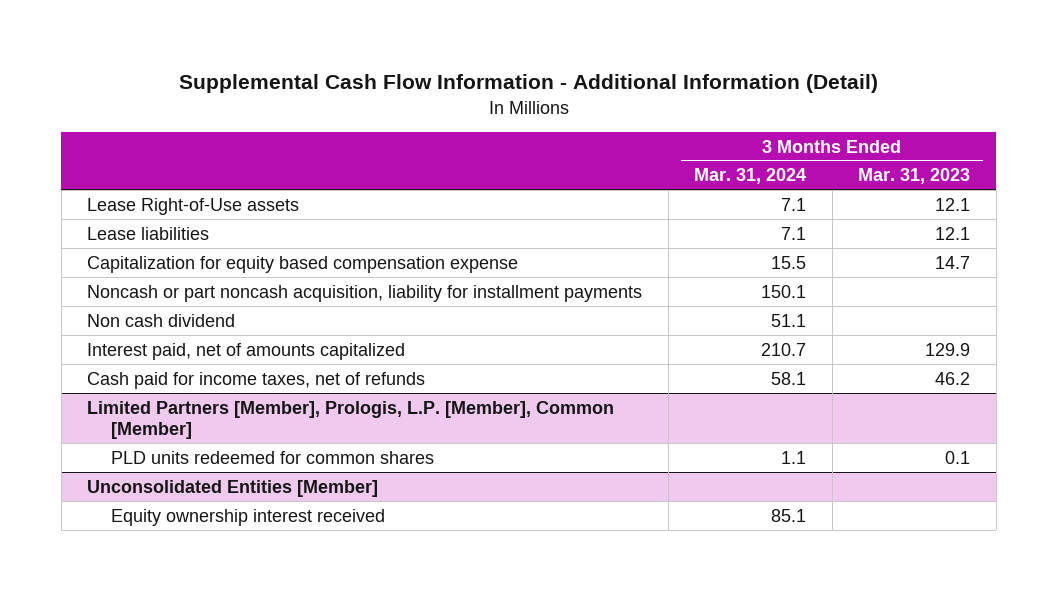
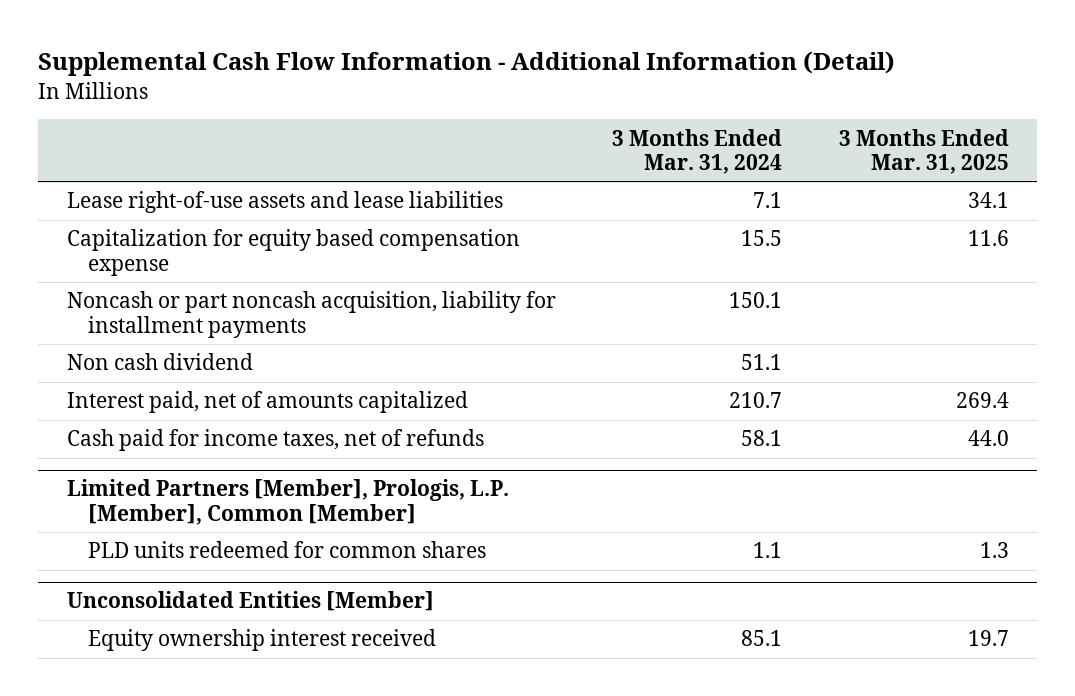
- | 3 Months Ended Mar. 31, 2024 | 3 Months Ended Mar. 31, 2023
+ | 3 Months Ended Mar. 31, 2024 | 3 Months Ended Mar. 31, 2025
- Lease Right-of-Use assets | 7.1 | 12.1
- Lease liabilities | 7.1 | 12.1
+ Lease right-of-use assets and lease liabilities | 7.1 | 34.1

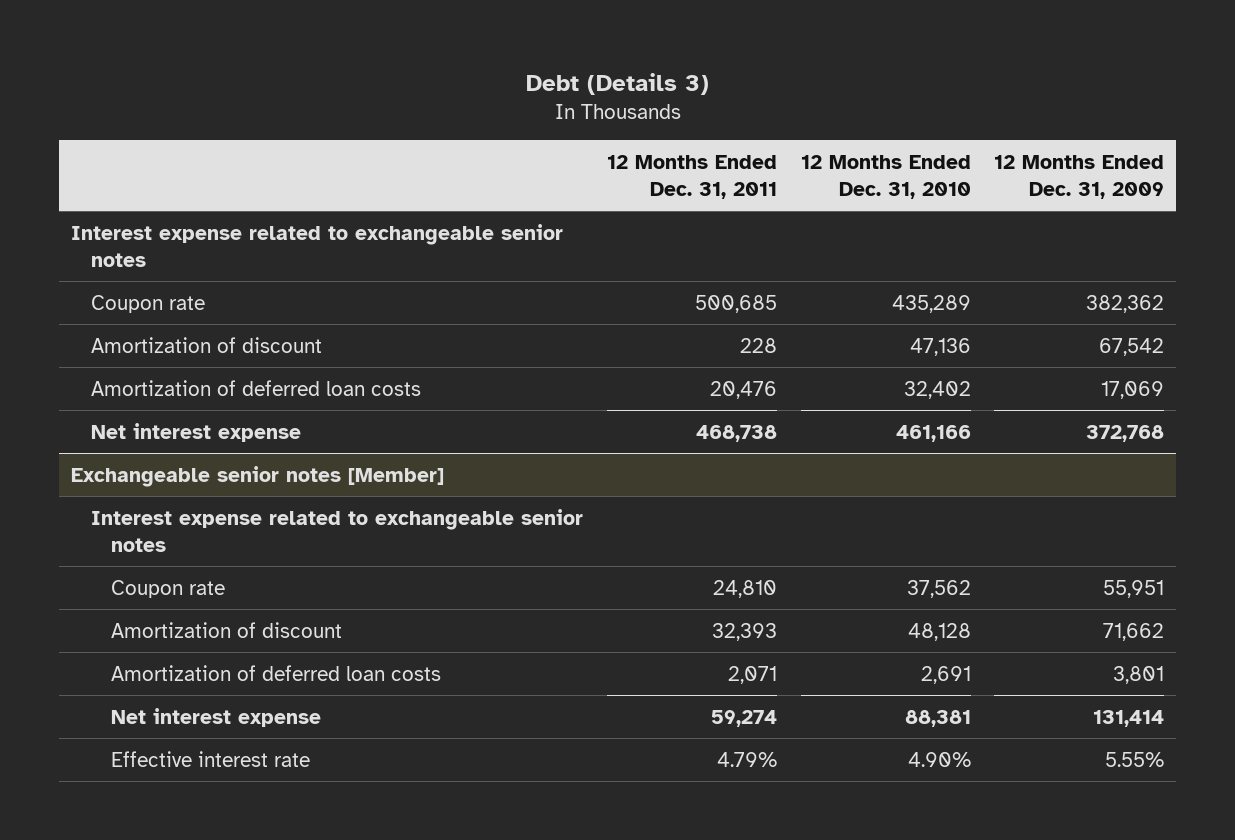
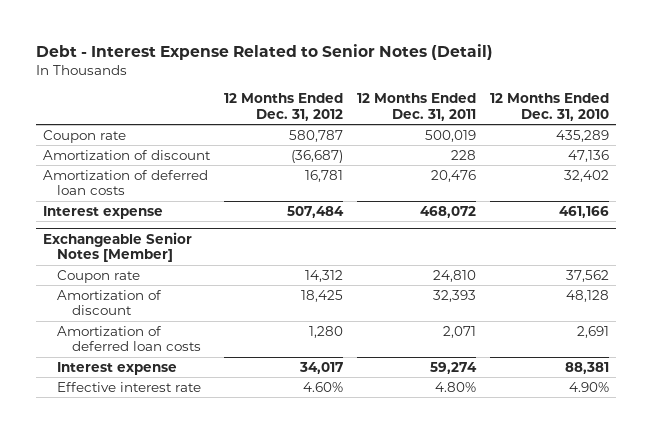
- Debt (Details 3)
+ Debt - Interest Expense Related to Senior Notes (Detail)
- | 12 Months Ended Dec. 31, 2011 | 12 Months Ended Dec. 31, 2010 | 12 Months Ended Dec. 31, 2009
+ | 12 Months Ended Dec. 31, 2012 | 12 Months Ended Dec. 31, 2011 | 12 Months Ended Dec. 31, 2010
- Interest expense related to exchangeable senior notes
- Coupon rate | 500,685 | 435,289 | 382,362
+ Coupon rate | 580,787 | 500,019 | 435,289
- Net interest expense | 468,738 | 461,166 | 372,768
- Exchangeable senior notes [Member]
- Interest expense related to exchangeable senior notes
+ Interest expense | 507,484 | 468,072 | 461,166
+ Exchangeable Senior Notes [Member]
- Net interest expense | 59,274 | 88,381 | 131,414
- Effective interest rate | 4.79% | 4.90% | 5.55%
+ Interest expense | 34,017 | 59,274 | 88,381
+ Effective interest rate | 4.60% | 4.80% | 4.90%

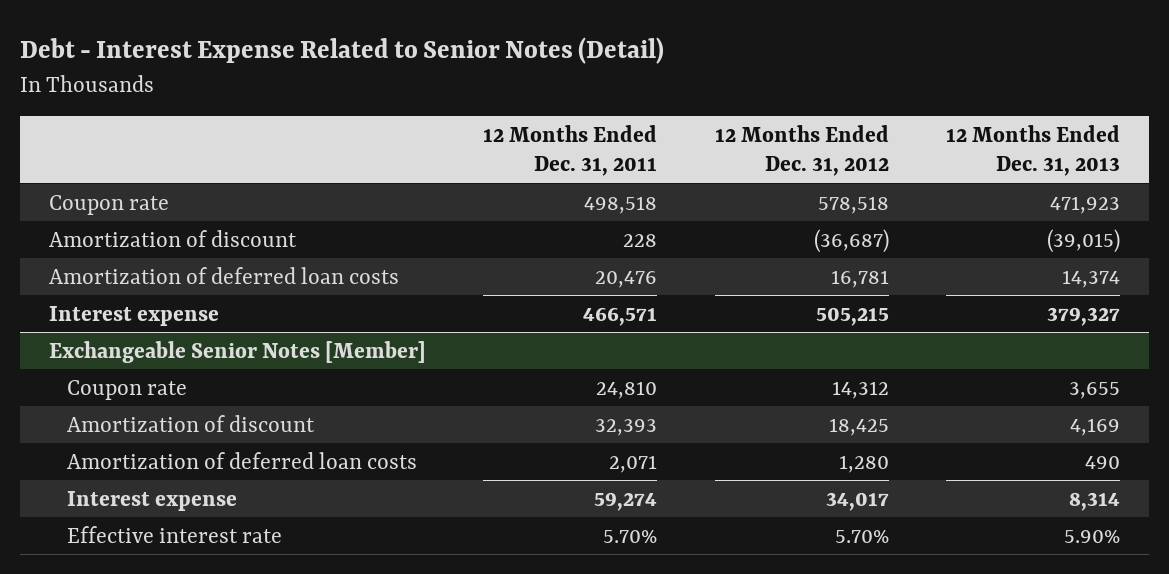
- | 12 Months Ended Dec. 31, 2012 | 12 Months Ended Dec. 31, 2011 | 12 Months Ended Dec. 31, 2010
+ | 12 Months Ended Dec. 31, 2011 | 12 Months Ended Dec. 31, 2012 | 12 Months Ended Dec. 31, 2013
- Coupon rate | 580,787 | 500,019 | 435,289
+ Coupon rate | 498,518 | 578,518 | 471,923
- Interest expense | 507,484 | 468,072 | 461,166
+ Interest expense | 466,571 | 505,215 | 379,327
@ Exchangeable Senior Notes [Member]
- Effective interest rate | 4.60% | 4.80% | 4.90%
+ Effective interest rate | 5.70% | 5.70% | 5.90%

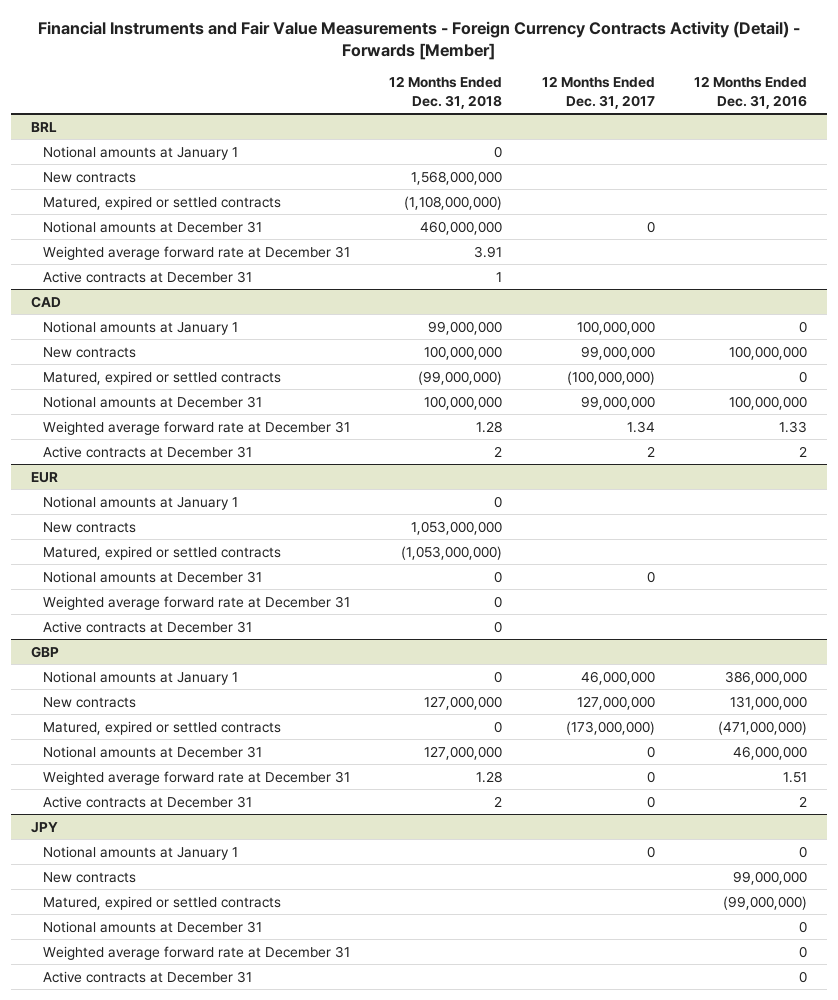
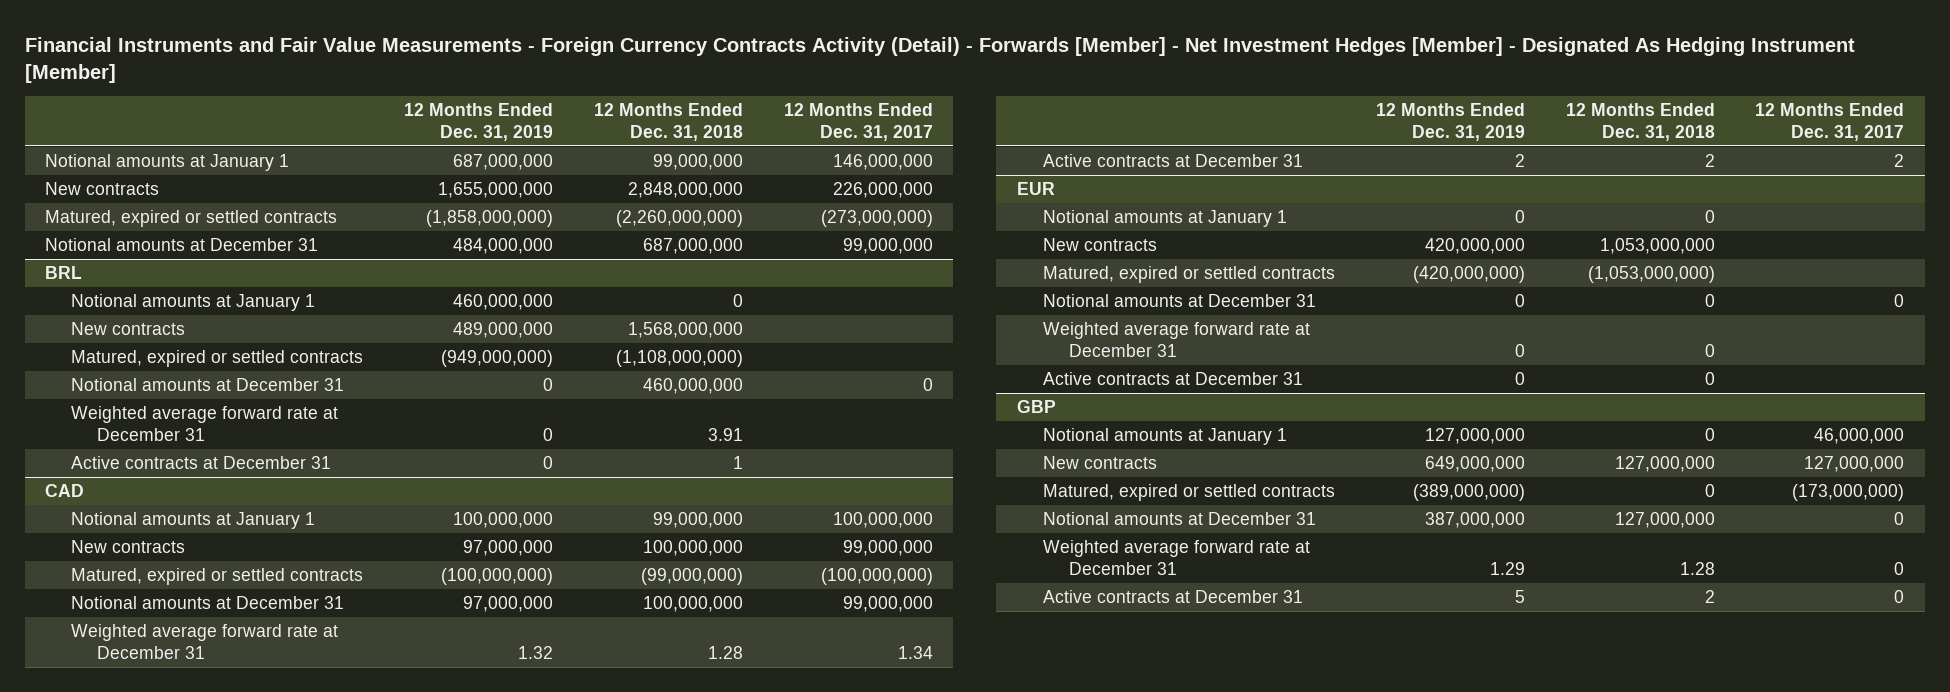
- Financial Instruments and Fair Value Measurements - Foreign Currency Contracts Activity (Detail) - Forwards [Member]
+ Financial Instruments and Fair Value Measurements - Foreign Currency Contracts Activity (Detail) - Forwards [Member] - Net Investment Hedges [Member] - Designated As Hedging Instrument [Member]
- | 12 Months Ended Dec. 31, 2018 | 12 Months Ended Dec. 31, 2017 | 12 Months Ended Dec. 31, 2016
+ | 12 Months Ended Dec. 31, 2019 | 12 Months Ended Dec. 31, 2018 | 12 Months Ended Dec. 31, 2017
+ Notional amounts at January 1 | 687,000,000 | 99,000,000 | 146,000,000
+ New contracts | 1,655,000,000 | 2,848,000,000 | 226,000,000
+ Matured, expired or settled contracts | (1,858,000,000) | (2,260,000,000) | (273,000,000)
+ Notional amounts at December 31 | 484,000,000 | 687,000,000 | 99,000,000
- JPY
- Notional amounts at January 1 | | 0 | 0
- New contracts | | | 99,000,000
- Matured, expired or settled contracts | | | (99,000,000)
- Notional amounts at December 31 | | | 0
- Weighted average forward rate at December 31 | | | 0
- Active contracts at December 31 | | | 0

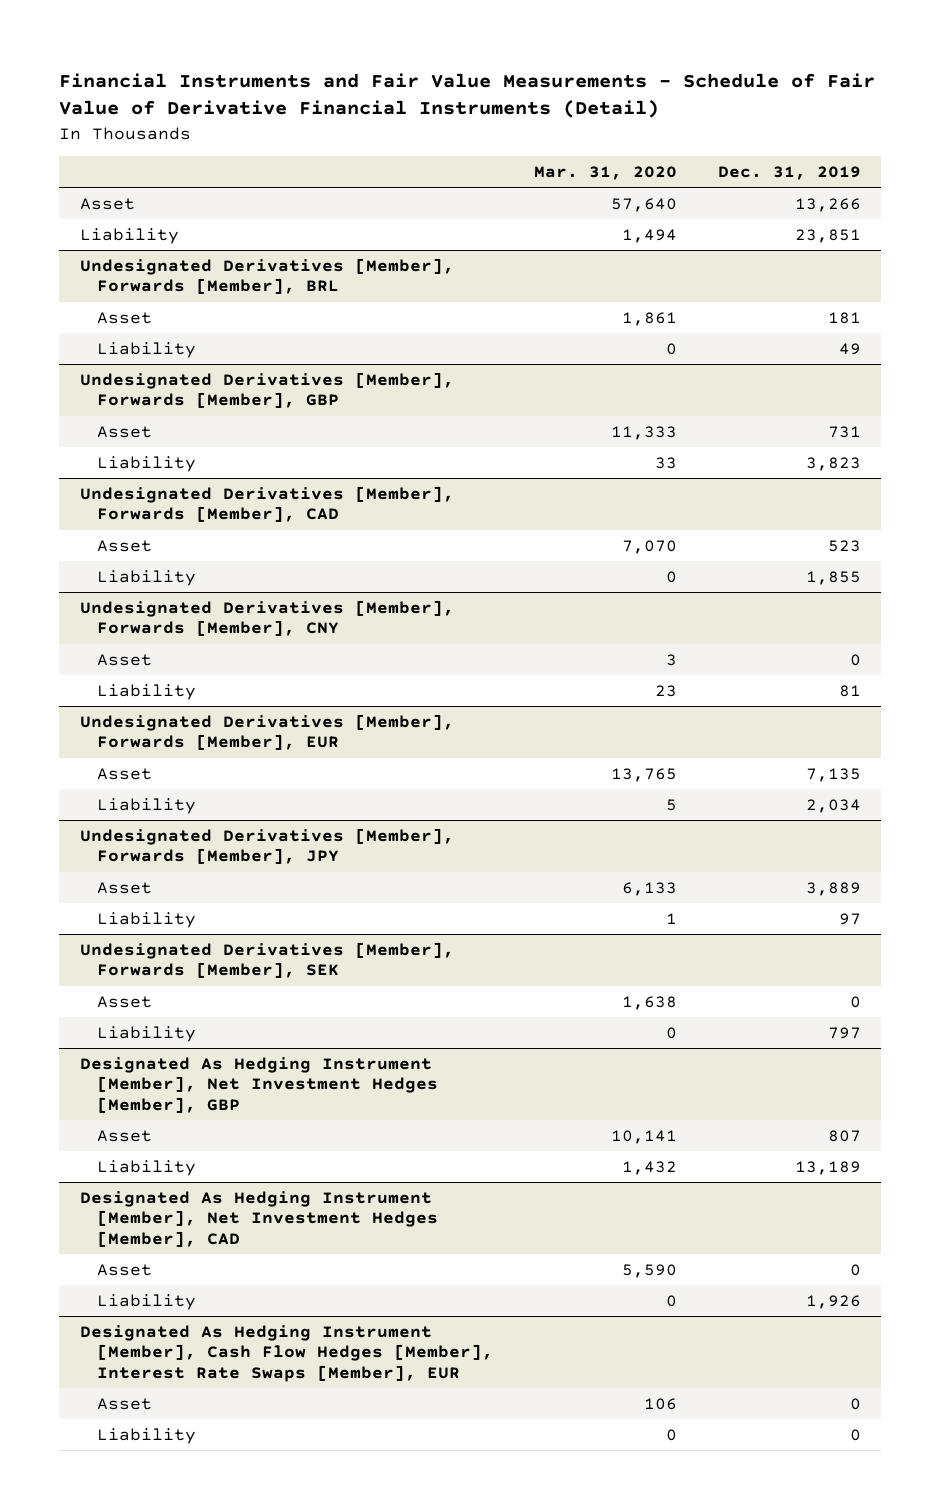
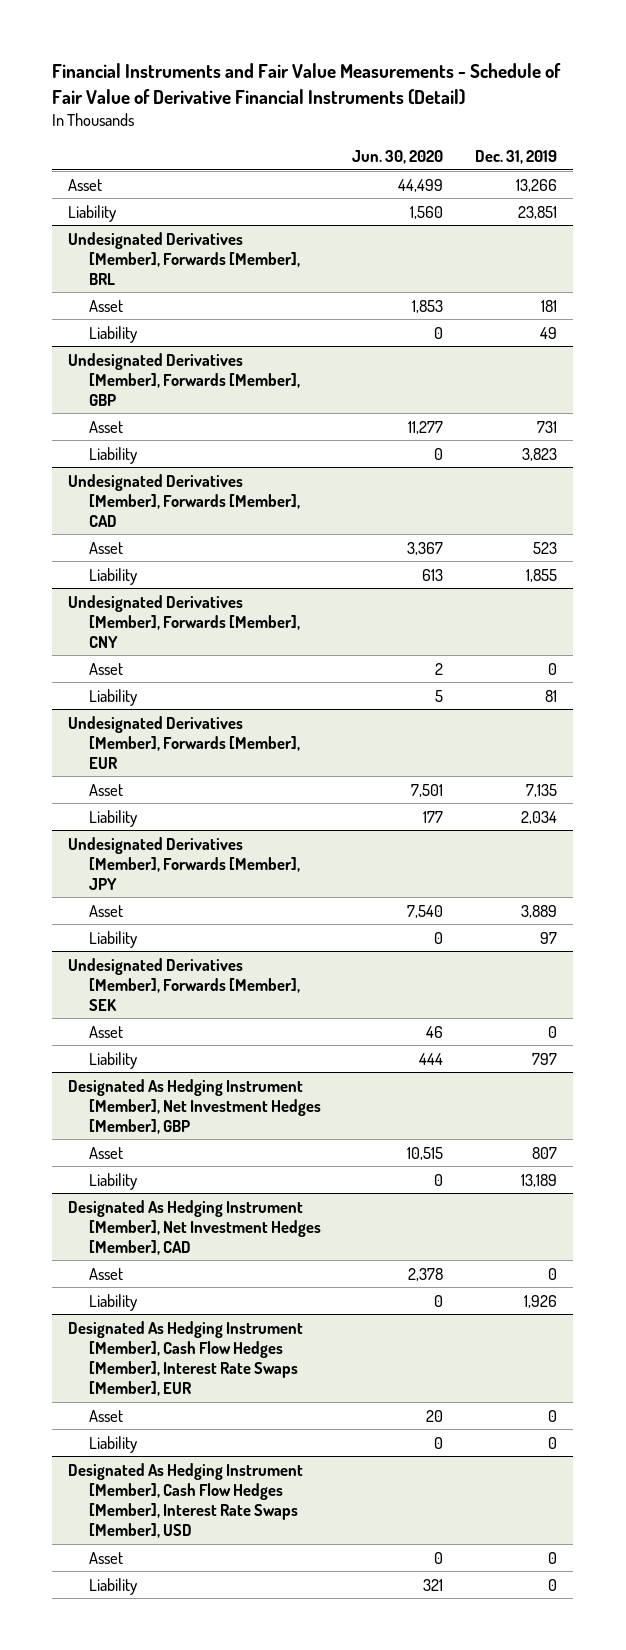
- | Mar. 31, 2020 | Dec. 31, 2019
+ | Jun. 30, 2020 | Dec. 31, 2019
+ Designated As Hedging Instrument [Member], Cash Flow Hedges [Member], Interest Rate Swaps [Member], USD
+ Asset | 0 | 0
+ Liability | 321 | 0

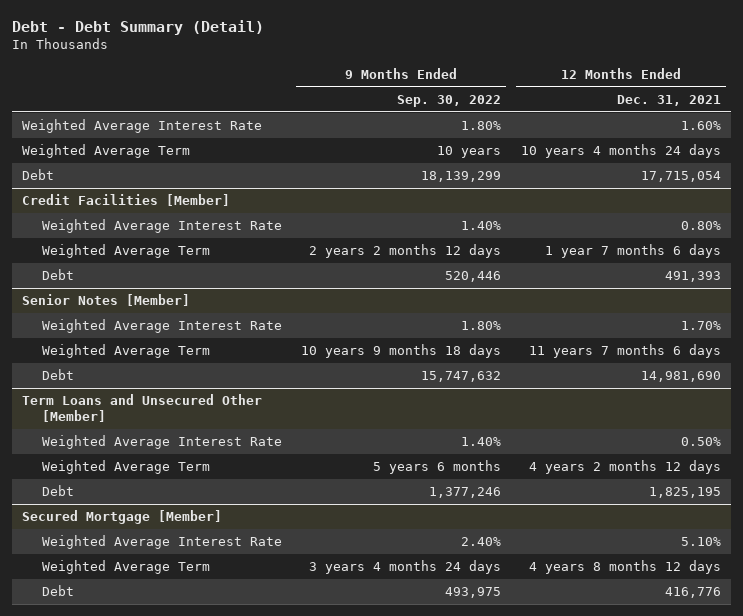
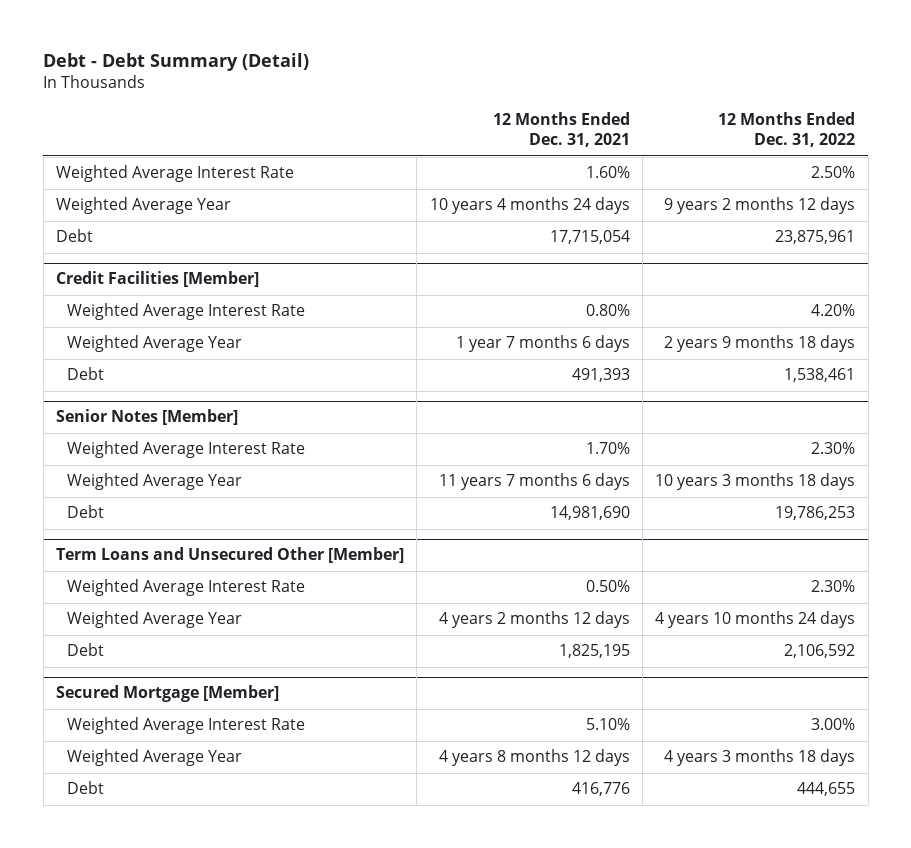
- | 9 Months Ended Sep. 30, 2022 | 12 Months Ended Dec. 31, 2021
+ | 12 Months Ended Dec. 31, 2021 | 12 Months Ended Dec. 31, 2022
- Weighted Average Term | 10 years | 10 years 4 months 24 days
+ Weighted Average Year | 10 years 4 months 24 days | 9 years 2 months 12 days
@ Credit Facilities [Member]
- Weighted Average Term | 2 years 2 months 12 days | 1 year 7 months 6 days
+ Weighted Average Year | 1 year 7 months 6 days | 2 years 9 months 18 days
@ Senior Notes [Member]
- Weighted Average Term | 10 years 9 months 18 days | 11 years 7 months 6 days
+ Weighted Average Year | 11 years 7 months 6 days | 10 years 3 months 18 days
@ Term Loans and Unsecured Other [Member]
- Weighted Average Term | 5 years 6 months | 4 years 2 months 12 days
+ Weighted Average Year | 4 years 2 months 12 days | 4 years 10 months 24 days
@ Secured Mortgage [Member]
- Weighted Average Term | 3 years 4 months 24 days | 4 years 8 months 12 days
+ Weighted Average Year | 4 years 8 months 12 days | 4 years 3 months 18 days

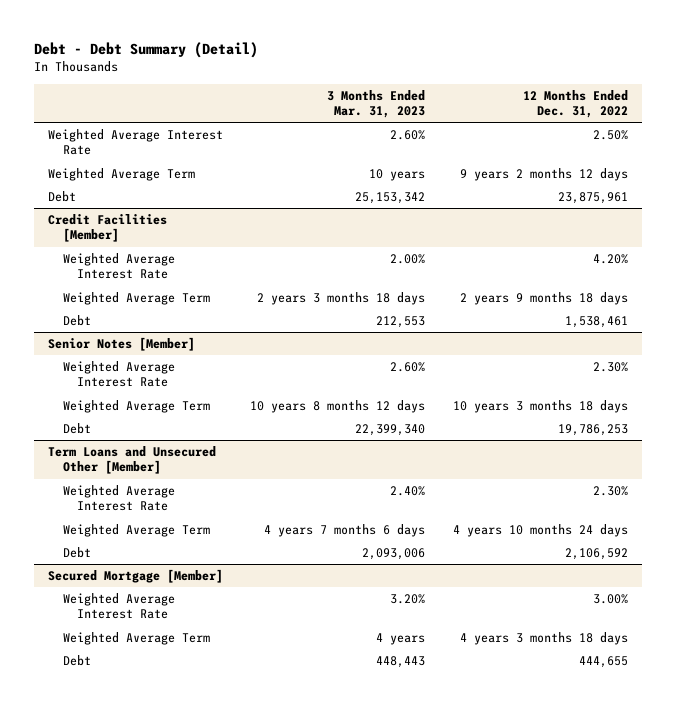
- | 12 Months Ended Dec. 31, 2021 | 12 Months Ended Dec. 31, 2022
+ | 3 Months Ended Mar. 31, 2023 | 12 Months Ended Dec. 31, 2022
- Weighted Average Year | 10 years 4 months 24 days | 9 years 2 months 12 days
+ Weighted Average Term | 10 years | 9 years 2 months 12 days
@ Credit Facilities [Member]
- Weighted Average Year | 1 year 7 months 6 days | 2 years 9 months 18 days
+ Weighted Average Term | 2 years 3 months 18 days | 2 years 9 months 18 days
@ Senior Notes [Member]
- Weighted Average Year | 11 years 7 months 6 days | 10 years 3 months 18 days
+ Weighted Average Term | 10 years 8 months 12 days | 10 years 3 months 18 days
@ Term Loans and Unsecured Other [Member]
- Weighted Average Year | 4 years 2 months 12 days | 4 years 10 months 24 days
+ Weighted Average Term | 4 years 7 months 6 days | 4 years 10 months 24 days
@ Secured Mortgage [Member]
- Weighted Average Year | 4 years 8 months 12 days | 4 years 3 months 18 days
+ Weighted Average Term | 4 years | 4 years 3 months 18 days

